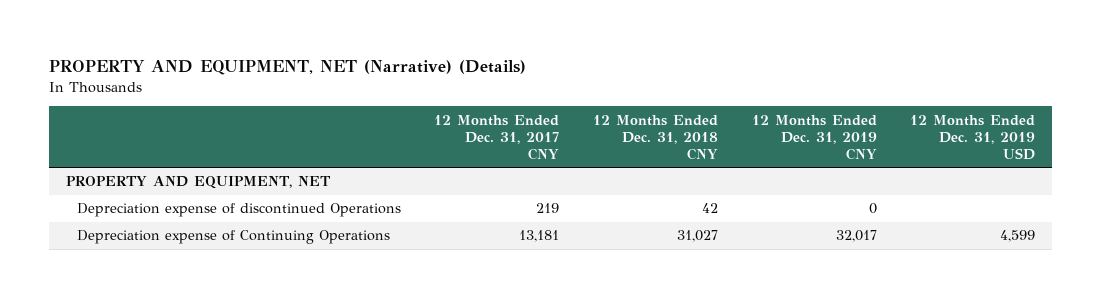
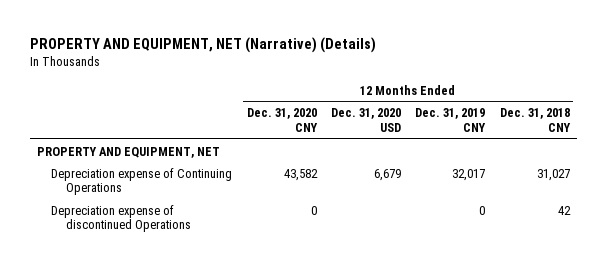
- | 12 Months Ended Dec. 31, 2017 CNY | 12 Months Ended Dec. 31, 2018 CNY | 12 Months Ended Dec. 31, 2019 CNY | 12 Months Ended Dec. 31, 2019 USD
+ | 12 Months Ended Dec. 31, 2020 CNY | 12 Months Ended Dec. 31, 2020 USD | 12 Months Ended Dec. 31, 2019 CNY | 12 Months Ended Dec. 31, 2018 CNY
moved down: Depreciation expense of discontinued Operations | 0 | | 0 | 42

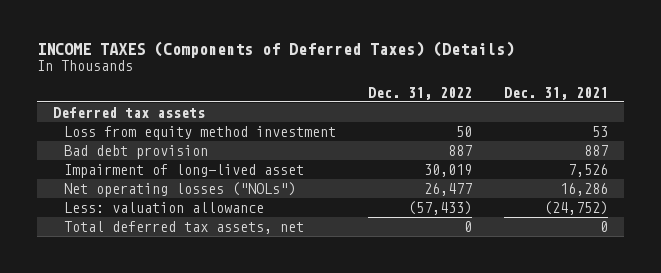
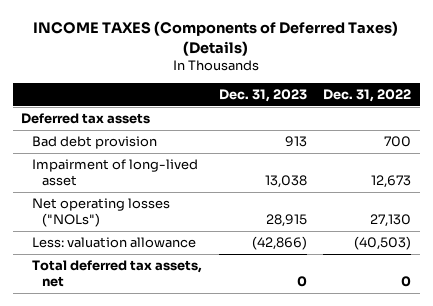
- | Dec. 31, 2022 | Dec. 31, 2021
+ | Dec. 31, 2023 | Dec. 31, 2022
- Loss from equity method investment | 50 | 53
- Bad debt provision | 887 | 887
- Impairment of long-lived asset | 30,019 | 7,526
- Net operating losses ("NOLs") | 26,477 | 16,286
- Less: valuation allowance | (57,433) | (24,752)
+ Bad debt provision | 913 | 700
+ Impairment of long-lived asset | 13,038 | 12,673
+ Net operating losses ("NOLs") | 28,915 | 27,130
+ Less: valuation allowance | (42,866) | (40,503)

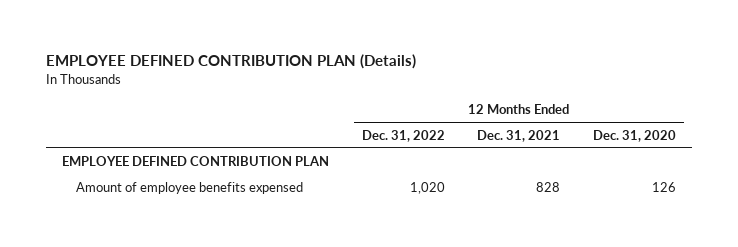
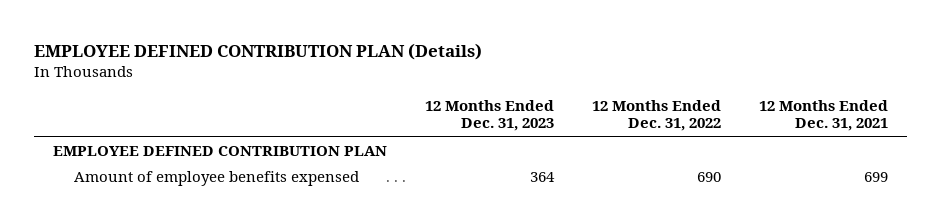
- | 12 Months Ended Dec. 31, 2022 | 12 Months Ended Dec. 31, 2021 | 12 Months Ended Dec. 31, 2020
+ | 12 Months Ended Dec. 31, 2023 | 12 Months Ended Dec. 31, 2022 | 12 Months Ended Dec. 31, 2021
- Amount of employee benefits expensed | 1,020 | 828 | 126
+ Amount of employee benefits expensed | 364 | 690 | 699

